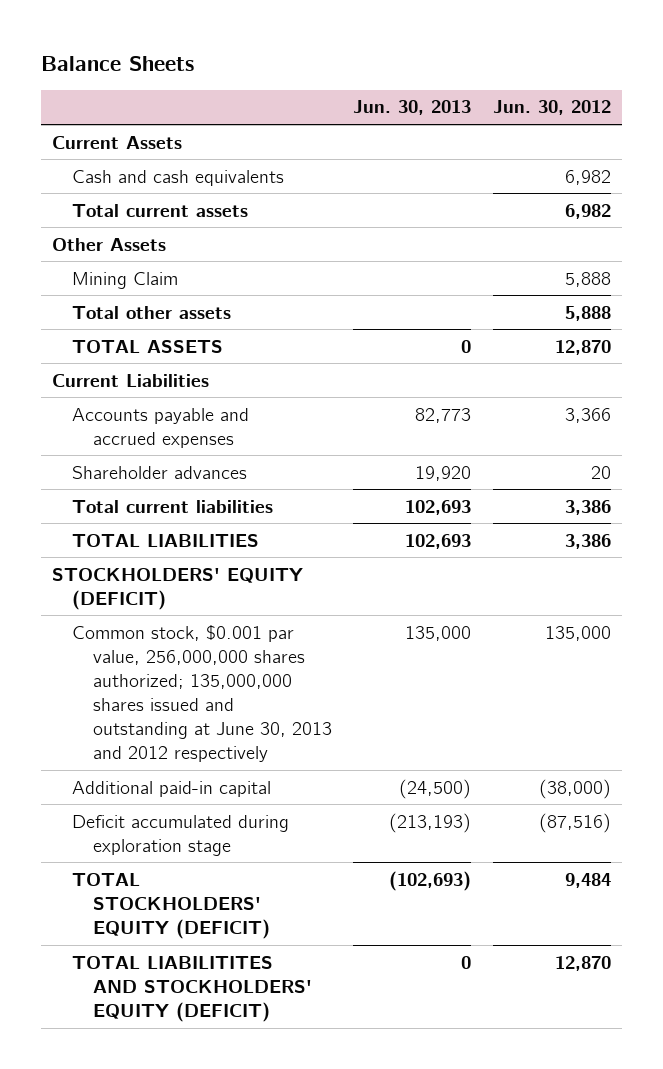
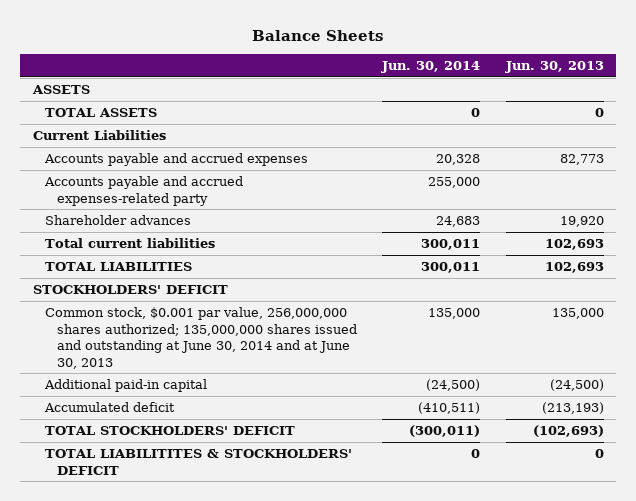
- | Jun. 30, 2013 | Jun. 30, 2012
+ | Jun. 30, 2014 | Jun. 30, 2013
- Current Assets
- Cash and cash equivalents | | 6,982
- Total current assets | | 6,982
- Other Assets
- Mining Claim | | 5,888
- Total other assets | | 5,888
+ ASSETS
+ Accounts payable and accrued expenses-related party | 255,000 |
- STOCKHOLDERS' EQUITY (DEFICIT)
- Common stock, $0.001 par value, 256,000,000 shares authorized; 135,000,000 shares issued and outstanding at June 30, 2013 and 2012 respectively | 135,000 | 135,000
+ STOCKHOLDERS' DEFICIT
+ Common stock, $0.001 par value, 256,000,000 shares authorized; 135,000,000 shares issued and outstanding at June 30, 2014 and at June 30, 2013 | 135,000 | 135,000
- Deficit accumulated during exploration stage | (213,193) | (87,516)
- TOTAL STOCKHOLDERS' EQUITY (DEFICIT) | (102,693) | 9,484
- TOTAL LIABILITITES AND STOCKHOLDERS' EQUITY (DEFICIT) | 0 | 12,870
+ Accumulated deficit | (410,511) | (213,193)
+ TOTAL STOCKHOLDERS' DEFICIT | (300,011) | (102,693)
+ TOTAL LIABILITITES & STOCKHOLDERS' DEFICIT | 0 | 0

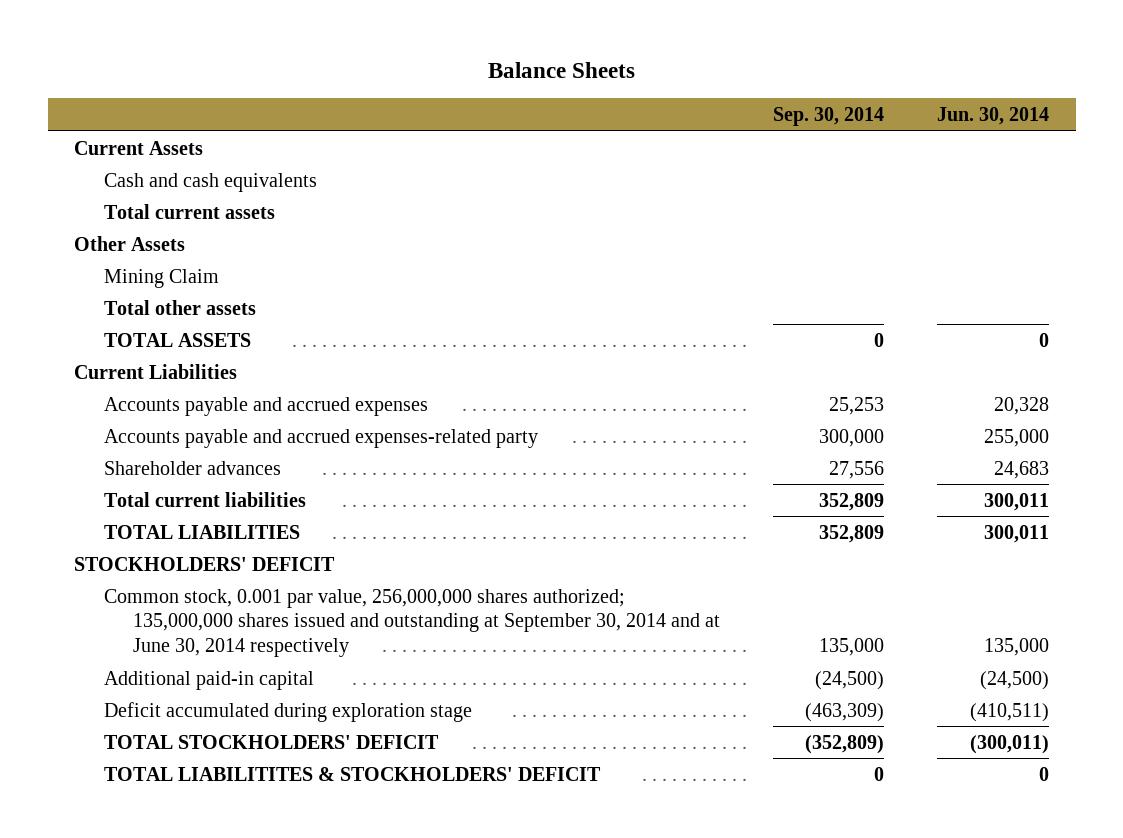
- | Jun. 30, 2014 | Jun. 30, 2013
+ | Sep. 30, 2014 | Jun. 30, 2014
- ASSETS
+ Current Assets
+ Cash and cash equivalents
+ Total current assets
+ Other Assets
+ Mining Claim
+ Total other assets
- Common stock, $0.001 par value, 256,000,000 shares authorized; 135,000,000 shares issued and outstanding at June 30, 2014 and at June 30, 2013 | 135,000 | 135,000
+ Common stock, 0.001 par value, 256,000,000 shares authorized; 135,000,000 shares issued and outstanding at September 30, 2014 and at June 30, 2014 respectively | 135,000 | 135,000
- Accumulated deficit | (410,511) | (213,193)
+ Deficit accumulated during exploration stage | (463,309) | (410,511)

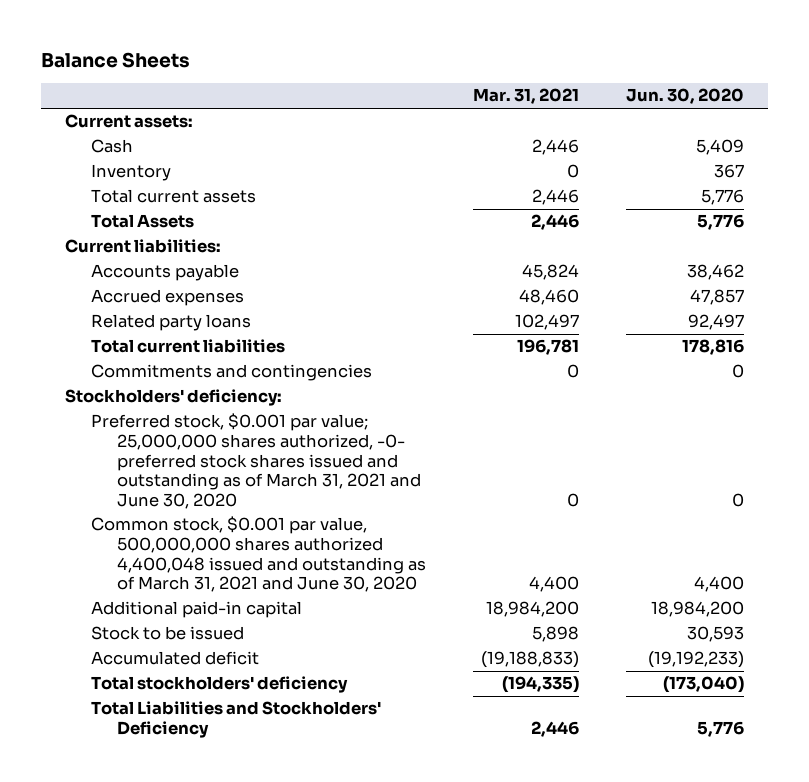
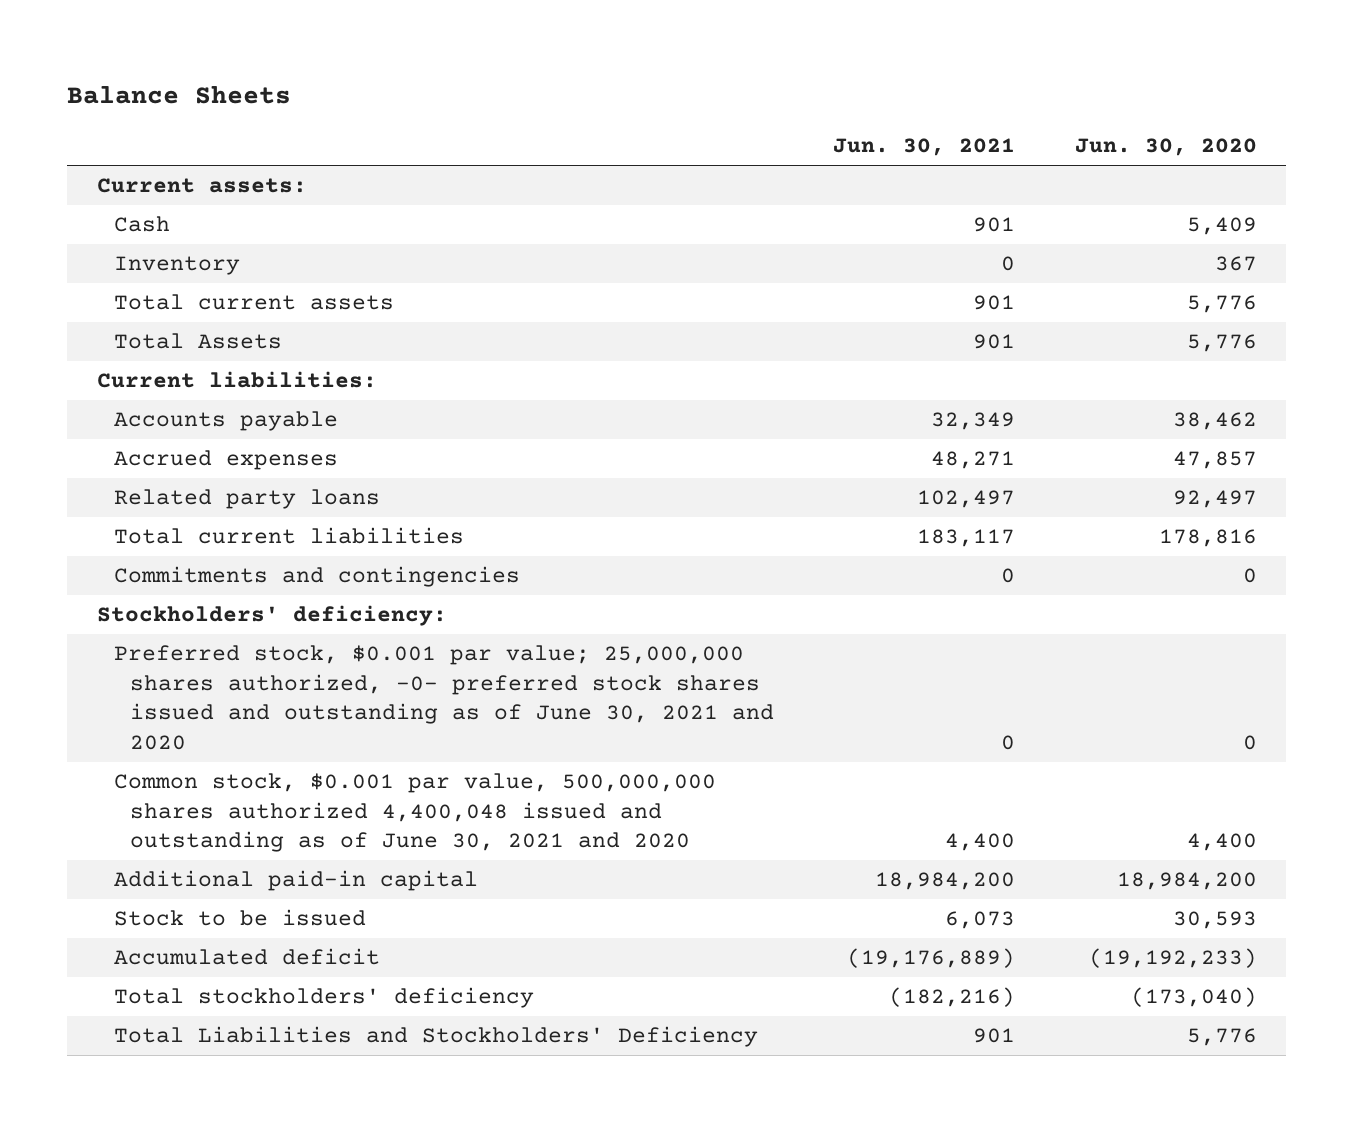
- | Mar. 31, 2021 | Jun. 30, 2020
+ | Jun. 30, 2021 | Jun. 30, 2020
- Preferred stock, $0.001 par value; 25,000,000 shares authorized, -0- preferred stock shares issued and outstanding as of March 31, 2021 and June 30, 2020 | 0 | 0
- Common stock, $0.001 par value, 500,000,000 shares authorized 4,400,048 issued and outstanding as of March 31, 2021 and June 30, 2020 | 4,400 | 4,400
+ Preferred stock, $0.001 par value; 25,000,000 shares authorized, -0- preferred stock shares issued and outstanding as of June 30, 2021 and 2020 | 0 | 0
+ Common stock, $0.001 par value, 500,000,000 shares authorized 4,400,048 issued and outstanding as of June 30, 2021 and 2020 | 4,400 | 4,400

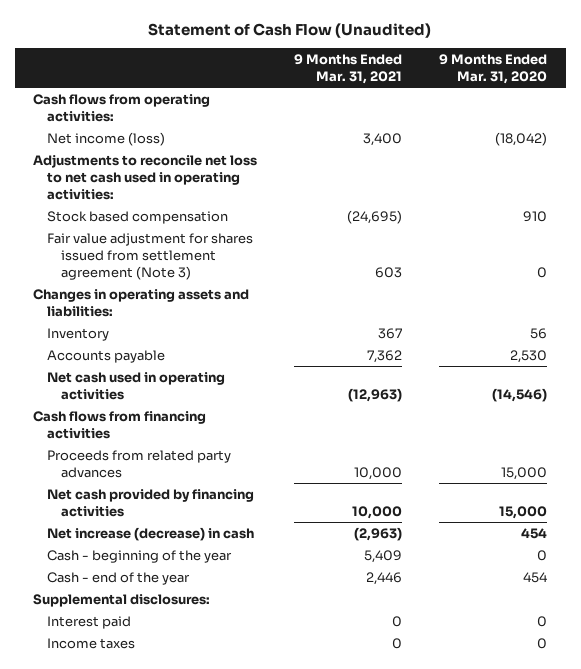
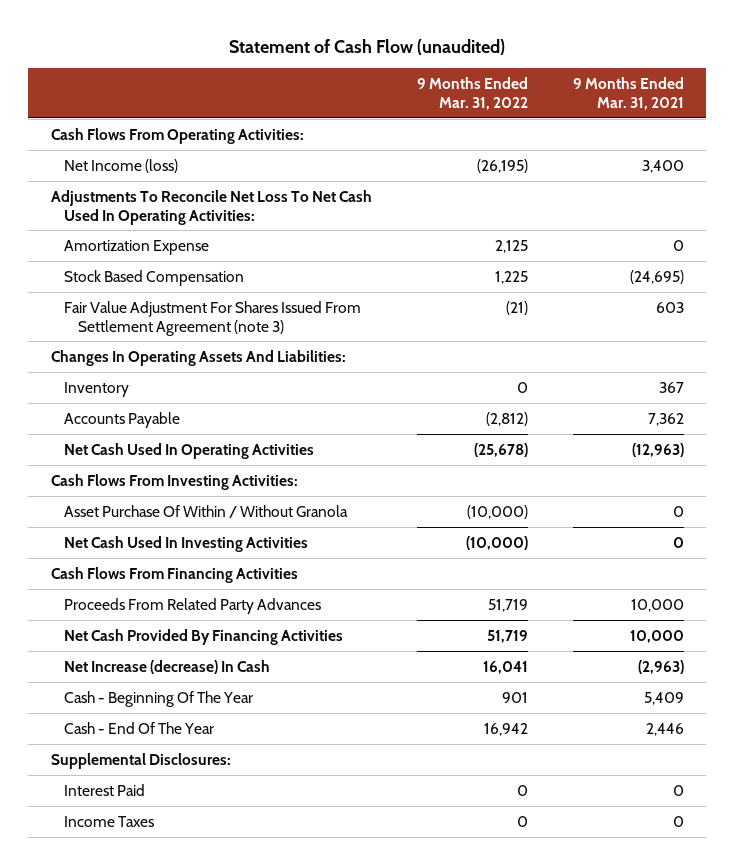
- Statement of Cash Flow (Unaudited)
+ Statement of Cash Flow (unaudited)
- | 9 Months Ended Mar. 31, 2021 | 9 Months Ended Mar. 31, 2020
+ | 9 Months Ended Mar. 31, 2022 | 9 Months Ended Mar. 31, 2021
- Cash flows from operating activities:
- Net income (loss) | 3,400 | (18,042)
- Adjustments to reconcile net loss to net cash used in operating activities:
- Stock based compensation | (24,695) | 910
- Fair value adjustment for shares issued from settlement agreement (Note 3) | 603 | 0
- Changes in operating assets and liabilities:
+ Cash Flows From Operating Activities:
+ Net Income (loss) | (26,195) | 3,400
+ Adjustments To Reconcile Net Loss To Net Cash Used In Operating Activities:
+ Amortization Expense | 2,125 | 0
+ Stock Based Compensation | 1,225 | (24,695)
+ Fair Value Adjustment For Shares Issued From Settlement Agreement (note 3) | (21) | 603
+ Changes In Operating Assets And Liabilities:
- Accounts payable | 7,362 | 2,530
- Net cash used in operating activities | (12,963) | (14,546)
- Cash flows from financing activities
- Proceeds from related party advances | 10,000 | 15,000
- Net cash provided by financing activities | 10,000 | 15,000
- Net increase (decrease) in cash | (2,963) | 454
- Cash - beginning of the year | 5,409 | 0
- Cash - end of the year | 2,446 | 454
- Supplemental disclosures:
- Interest paid | 0 | 0
- Income taxes | 0 | 0
+ Accounts Payable | (2,812) | 7,362
+ Net Cash Used In Operating Activities | (25,678) | (12,963)
+ Cash Flows From Investing Activities:
+ Asset Purchase Of Within / Without Granola | (10,000) | 0
+ Net Cash Used In Investing Activities | (10,000) | 0
+ Cash Flows From Financing Activities
+ Proceeds From Related Party Advances | 51,719 | 10,000
+ Net Cash Provided By Financing Activities | 51,719 | 10,000
+ Net Increase (decrease) In Cash | 16,041 | (2,963)
+ Cash - Beginning Of The Year | 901 | 5,409
+ Cash - End Of The Year | 16,942 | 2,446
+ Supplemental Disclosures:
+ Interest Paid | 0 | 0
+ Income Taxes | 0 | 0

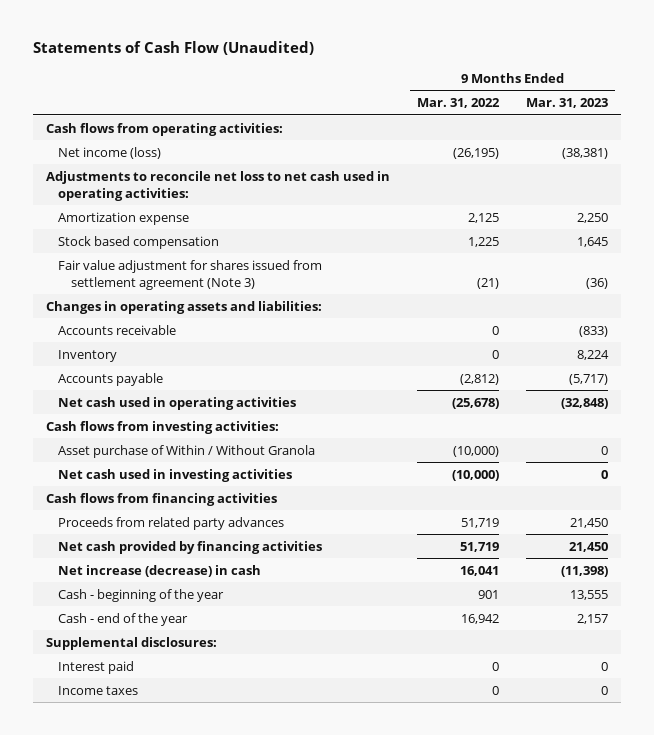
- Statement of Cash Flow (unaudited)
+ Statements of Cash Flow (Unaudited)
- | 9 Months Ended Mar. 31, 2022 | 9 Months Ended Mar. 31, 2021
+ | 9 Months Ended Mar. 31, 2022 | 9 Months Ended Mar. 31, 2023
- Cash Flows From Operating Activities:
- Net Income (loss) | (26,195) | 3,400
- Adjustments To Reconcile Net Loss To Net Cash Used In Operating Activities:
- Amortization Expense | 2,125 | 0
- Stock Based Compensation | 1,225 | (24,695)
- Fair Value Adjustment For Shares Issued From Settlement Agreement (note 3) | (21) | 603
- Changes In Operating Assets And Liabilities:
+ Cash flows from operating activities:
+ Net income (loss) | (26,195) | (38,381)
+ Adjustments to reconcile net loss to net cash used in operating activities:
+ Amortization expense | 2,125 | 2,250
+ Stock based compensation | 1,225 | 1,645
+ Fair value adjustment for shares issued from settlement agreement (Note 3) | (21) | (36)
+ Changes in operating assets and liabilities:
+ Accounts receivable | 0 | (833)
- Accounts Payable | (2,812) | 7,362
- Net Cash Used In Operating Activities | (25,678) | (12,963)
- Cash Flows From Investing Activities:
- Asset Purchase Of Within / Without Granola | (10,000) | 0
- Net Cash Used In Investing Activities | (10,000) | 0
- Cash Flows From Financing Activities
- Proceeds From Related Party Advances | 51,719 | 10,000
- Net Cash Provided By Financing Activities | 51,719 | 10,000
- Net Increase (decrease) In Cash | 16,041 | (2,963)
- Cash - Beginning Of The Year | 901 | 5,409
- Cash - End Of The Year | 16,942 | 2,446
- Supplemental Disclosures:
- Interest Paid | 0 | 0
- Income Taxes | 0 | 0
+ Accounts payable | (2,812) | (5,717)
+ Net cash used in operating activities | (25,678) | (32,848)
+ Cash flows from investing activities:
+ Asset purchase of Within / Without Granola | (10,000) | 0
+ Net cash used in investing activities | (10,000) | 0
+ Cash flows from financing activities
+ Proceeds from related party advances | 51,719 | 21,450
+ Net cash provided by financing activities | 51,719 | 21,450
+ Net increase (decrease) in cash | 16,041 | (11,398)
+ Cash - beginning of the year | 901 | 13,555
+ Cash - end of the year | 16,942 | 2,157
+ Supplemental disclosures:
+ Interest paid | 0 | 0
+ Income taxes | 0 | 0

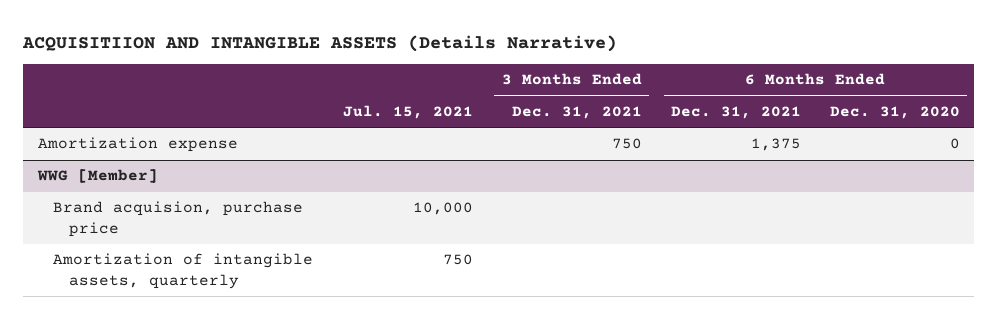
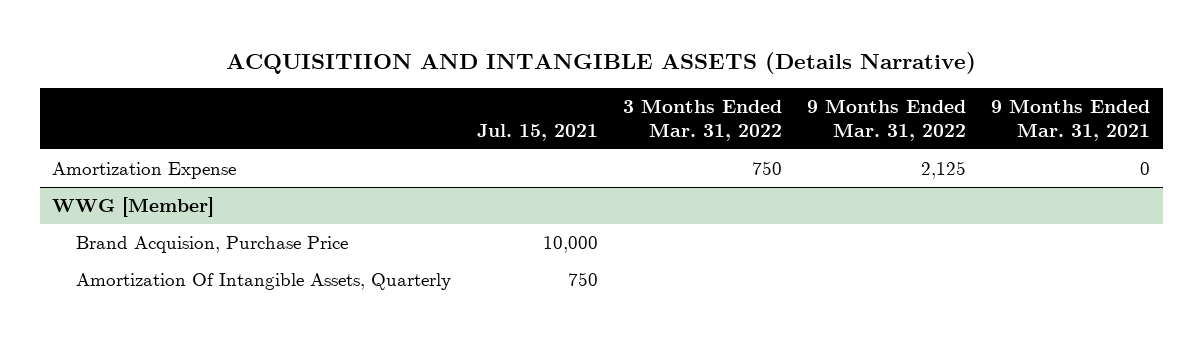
- | Jul. 15, 2021 | 3 Months Ended Dec. 31, 2021 | 6 Months Ended Dec. 31, 2021 | 6 Months Ended Dec. 31, 2020
+ | Jul. 15, 2021 | 3 Months Ended Mar. 31, 2022 | 9 Months Ended Mar. 31, 2022 | 9 Months Ended Mar. 31, 2021
- Amortization expense | | 750 | 1,375 | 0
+ Amortization Expense | | 750 | 2,125 | 0
@ WWG [Member]
- Brand acquision, purchase price | 10,000 | | |
- Amortization of intangible assets, quarterly | 750 | | |
+ Brand Acquision, Purchase Price | 10,000 | | |
+ Amortization Of Intangible Assets, Quarterly | 750 | | |

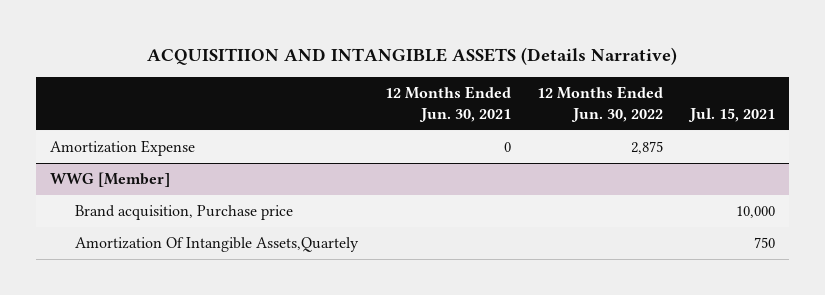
- | Jul. 15, 2021 | 3 Months Ended Mar. 31, 2022 | 9 Months Ended Mar. 31, 2022 | 9 Months Ended Mar. 31, 2021
+ | 12 Months Ended Jun. 30, 2021 | 12 Months Ended Jun. 30, 2022 | Jul. 15, 2021
@ WWG [Member]
- Brand Acquision, Purchase Price | 10,000 | | |
- Amortization Of Intangible Assets, Quarterly | 750 | | |
+ Brand acquisition, Purchase price | | | 10,000
+ Amortization Of Intangible Assets,Quartely | | | 750

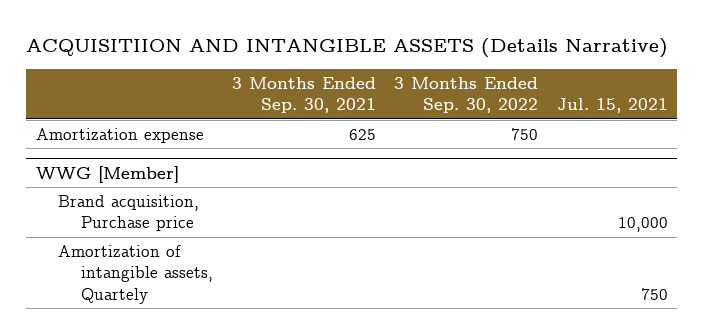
- | 12 Months Ended Jun. 30, 2021 | 12 Months Ended Jun. 30, 2022 | Jul. 15, 2021
+ | 3 Months Ended Sep. 30, 2021 | 3 Months Ended Sep. 30, 2022 | Jul. 15, 2021
- Amortization Expense | 0 | 2,875 |
+ Amortization expense | 625 | 750 |
@ WWG [Member]
- Amortization Of Intangible Assets,Quartely | | | 750
+ Amortization of intangible assets, Quartely | | | 750

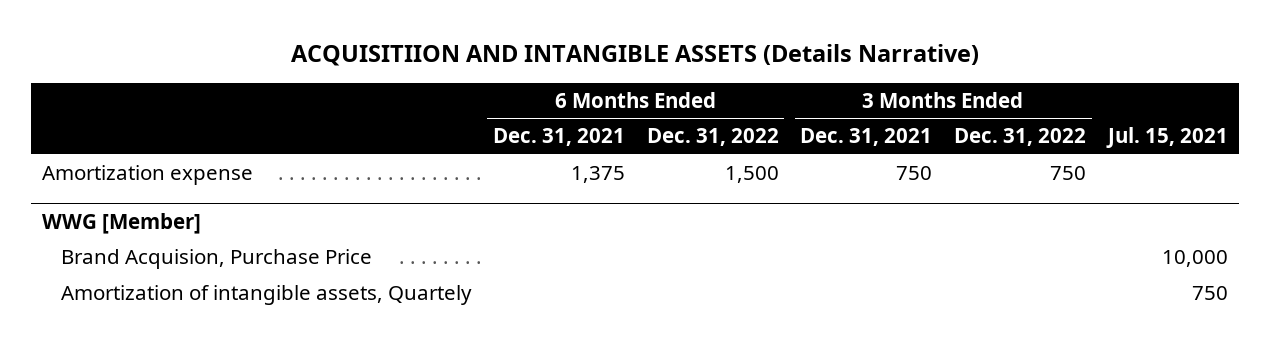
- | 3 Months Ended Sep. 30, 2021 | 3 Months Ended Sep. 30, 2022 | Jul. 15, 2021
+ | 6 Months Ended Dec. 31, 2021 | 6 Months Ended Dec. 31, 2022 | 3 Months Ended Dec. 31, 2021 | 3 Months Ended Dec. 31, 2022 | Jul. 15, 2021
@ WWG [Member]
- Brand acquisition, Purchase price | | | 10,000
+ Brand Acquision, Purchase Price | | | | | 10,000

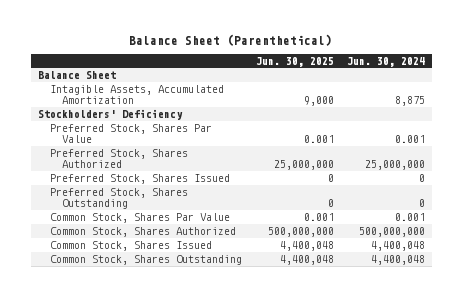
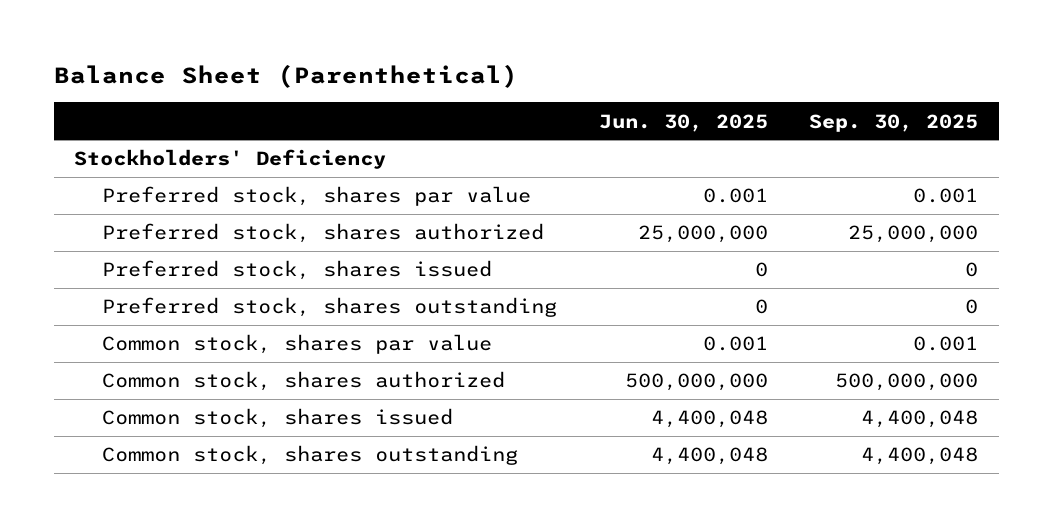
- | Jun. 30, 2025 | Jun. 30, 2024
+ | Jun. 30, 2025 | Sep. 30, 2025
- Balance Sheet
- Intagible Assets, Accumulated Amortization | 9,000 | 8,875
- Preferred Stock, Shares Par Value | 0.001 | 0.001
- Preferred Stock, Shares Authorized | 25,000,000 | 25,000,000
- Preferred Stock, Shares Issued | 0 | 0
- Preferred Stock, Shares Outstanding | 0 | 0
- Common Stock, Shares Par Value | 0.001 | 0.001
- Common Stock, Shares Authorized | 500,000,000 | 500,000,000
- Common Stock, Shares Issued | 4,400,048 | 4,400,048
- Common Stock, Shares Outstanding | 4,400,048 | 4,400,048
+ Preferred stock, shares par value | 0.001 | 0.001
+ Preferred stock, shares authorized | 25,000,000 | 25,000,000
+ Preferred stock, shares issued | 0 | 0
+ Preferred stock, shares outstanding | 0 | 0
+ Common stock, shares par value | 0.001 | 0.001
+ Common stock, shares authorized | 500,000,000 | 500,000,000
+ Common stock, shares issued | 4,400,048 | 4,400,048
+ Common stock, shares outstanding | 4,400,048 | 4,400,048

